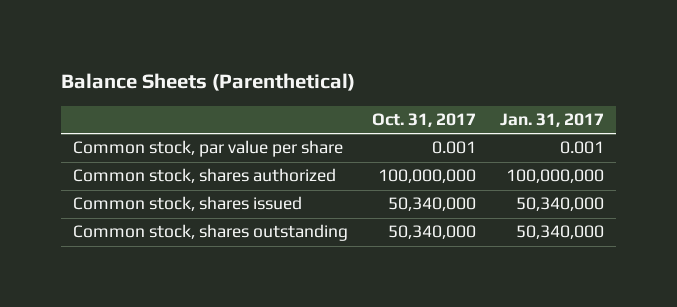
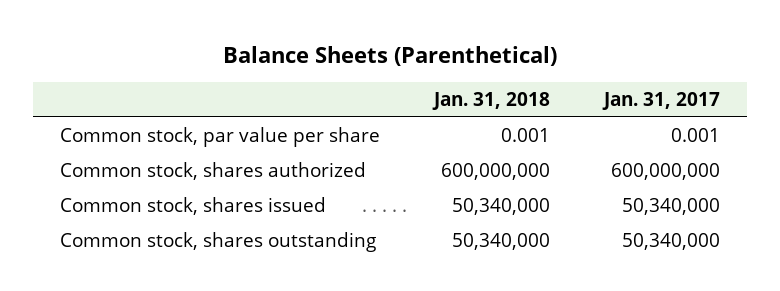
- | Oct. 31, 2017 | Jan. 31, 2017
+ | Jan. 31, 2018 | Jan. 31, 2017
- Common stock, shares authorized | 100,000,000 | 100,000,000
+ Common stock, shares authorized | 600,000,000 | 600,000,000

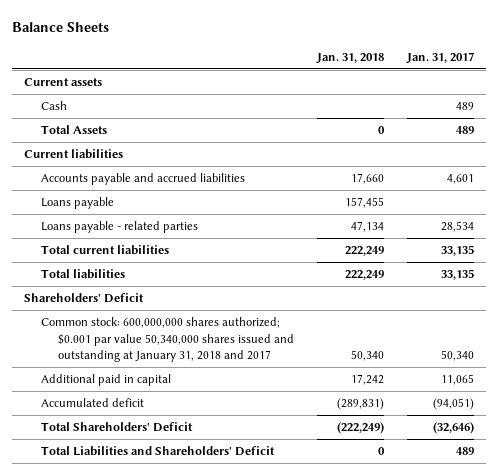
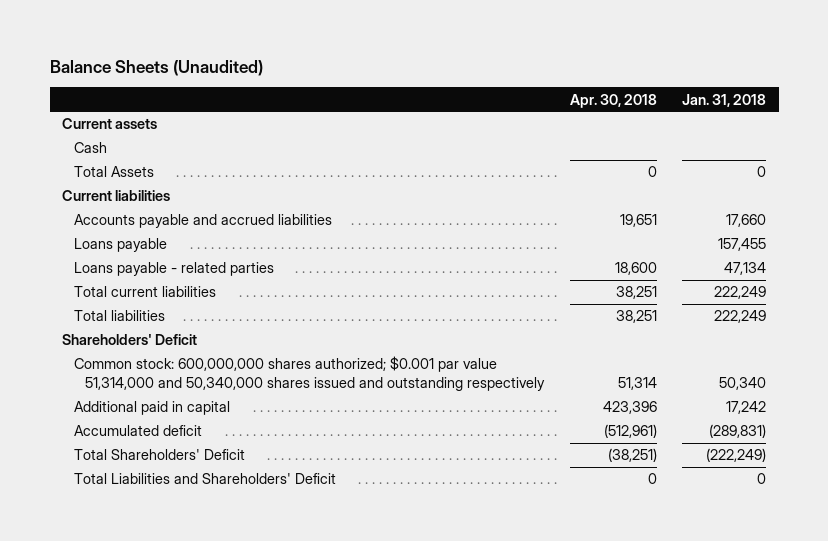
- Balance Sheets
+ Balance Sheets (Unaudited)
- | Jan. 31, 2018 | Jan. 31, 2017
+ | Apr. 30, 2018 | Jan. 31, 2018
- Common stock: 600,000,000 shares authorized; $0.001 par value 50,340,000 shares issued and outstanding at January 31, 2018 and 2017 | 50,340 | 50,340
+ Common stock: 600,000,000 shares authorized; $0.001 par value 51,314,000 and 50,340,000 shares issued and outstanding respectively | 51,314 | 50,340

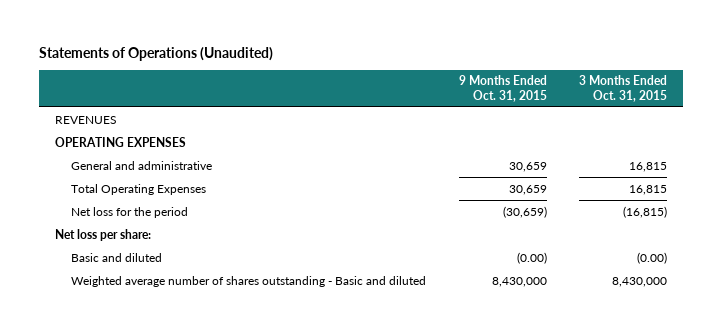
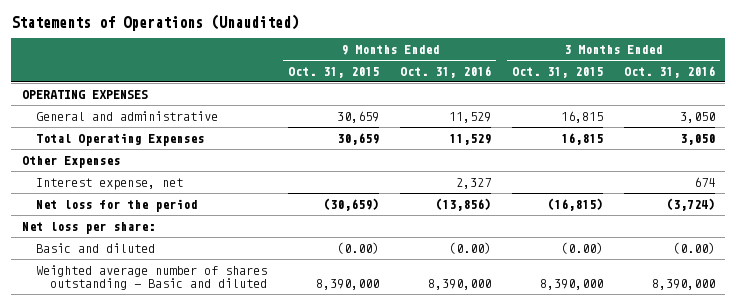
- | 9 Months Ended Oct. 31, 2015 | 3 Months Ended Oct. 31, 2015
+ | 9 Months Ended Oct. 31, 2015 | 9 Months Ended Oct. 31, 2016 | 3 Months Ended Oct. 31, 2015 | 3 Months Ended Oct. 31, 2016
- REVENUES
+ Other Expenses
+ Interest expense, net | | 2,327 | | 674
- Weighted average number of shares outstanding - Basic and diluted | 8,430,000 | 8,430,000
+ Weighted average number of shares outstanding - Basic and diluted | 8,390,000 | 8,390,000 | 8,390,000 | 8,390,000

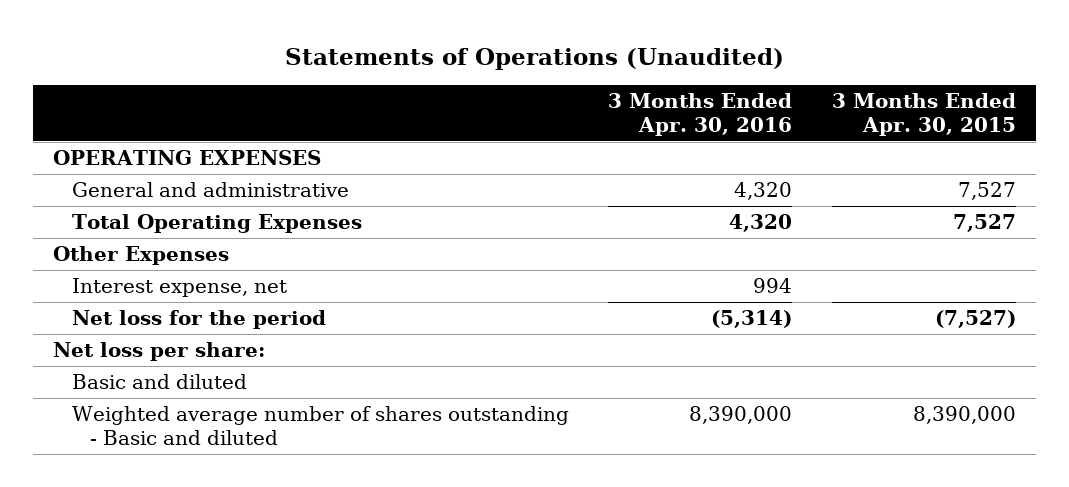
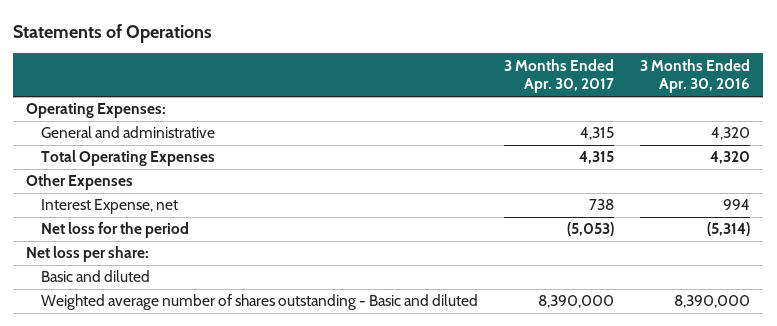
- Statements of Operations (Unaudited)
+ Statements of Operations
- | 3 Months Ended Apr. 30, 2016 | 3 Months Ended Apr. 30, 2015
+ | 3 Months Ended Apr. 30, 2017 | 3 Months Ended Apr. 30, 2016
- OPERATING EXPENSES
+ Operating Expenses:
- Interest expense, net | 994 |
+ Interest Expense, net | 738 | 994

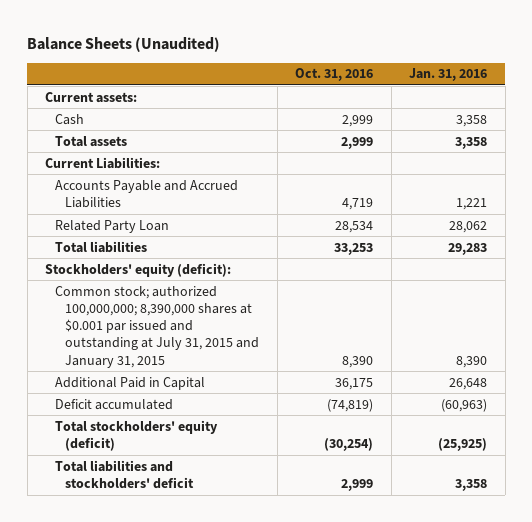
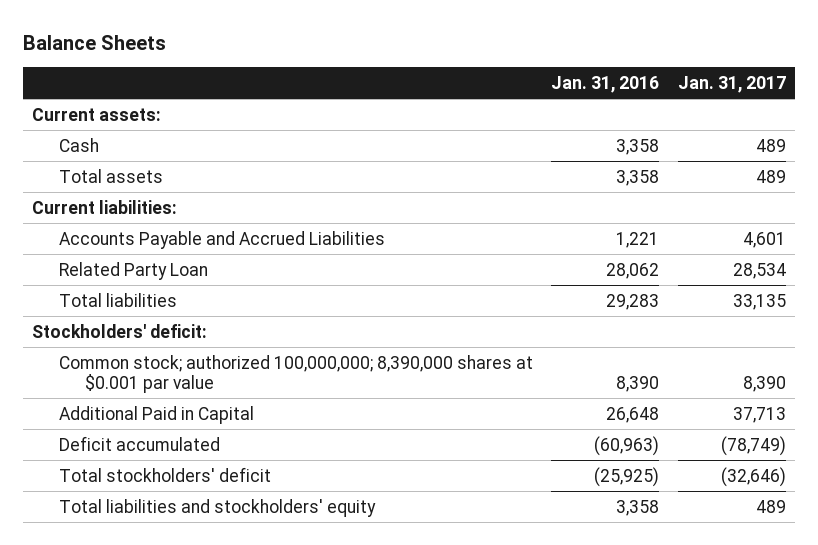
- Balance Sheets (Unaudited)
+ Balance Sheets
- | Oct. 31, 2016 | Jan. 31, 2016
+ | Jan. 31, 2016 | Jan. 31, 2017
- Current Liabilities:
+ Current liabilities:
- Stockholders' equity (deficit):
- Common stock; authorized 100,000,000; 8,390,000 shares at $0.001 par issued and outstanding at July 31, 2015 and January 31, 2015 | 8,390 | 8,390
+ Stockholders' deficit:
+ Common stock; authorized 100,000,000; 8,390,000 shares at $0.001 par value | 8,390 | 8,390
- Total stockholders' equity (deficit) | (30,254) | (25,925)
- Total liabilities and stockholders' deficit | 2,999 | 3,358
+ Total stockholders' deficit | (25,925) | (32,646)
+ Total liabilities and stockholders' equity | 3,358 | 489

